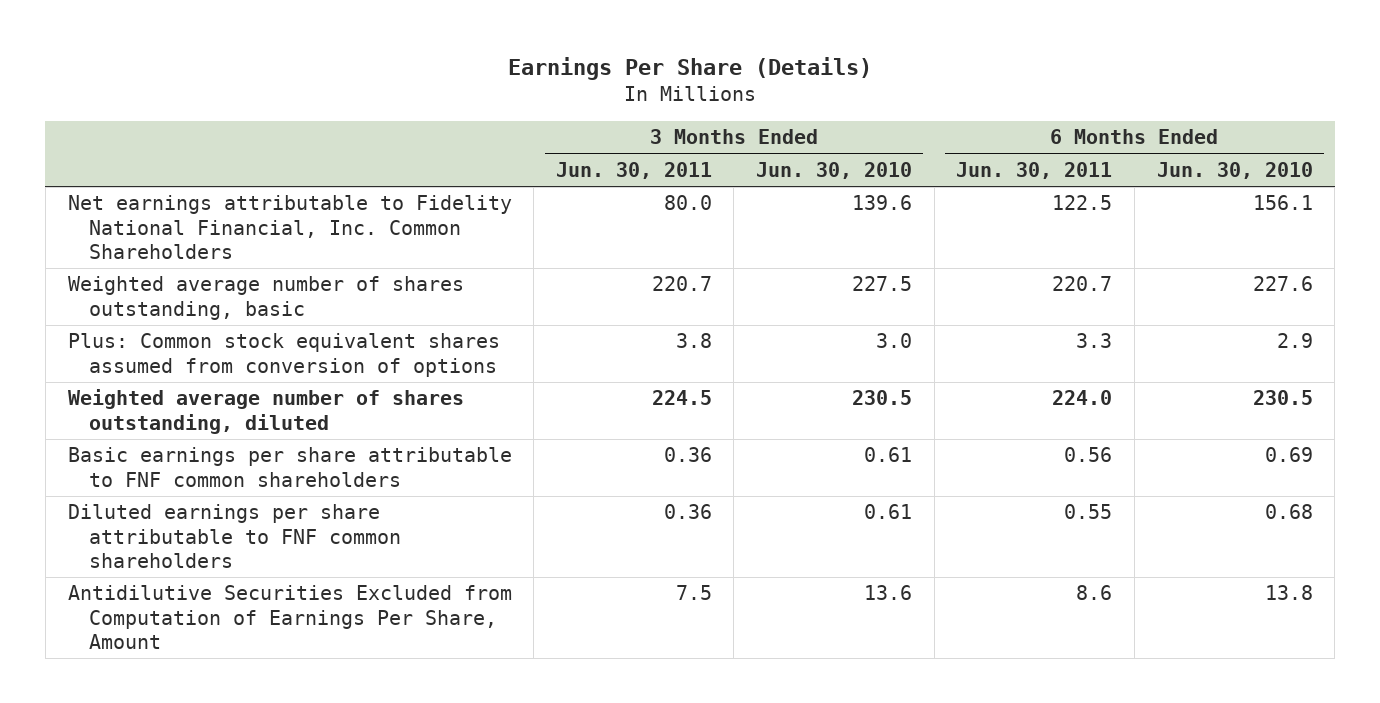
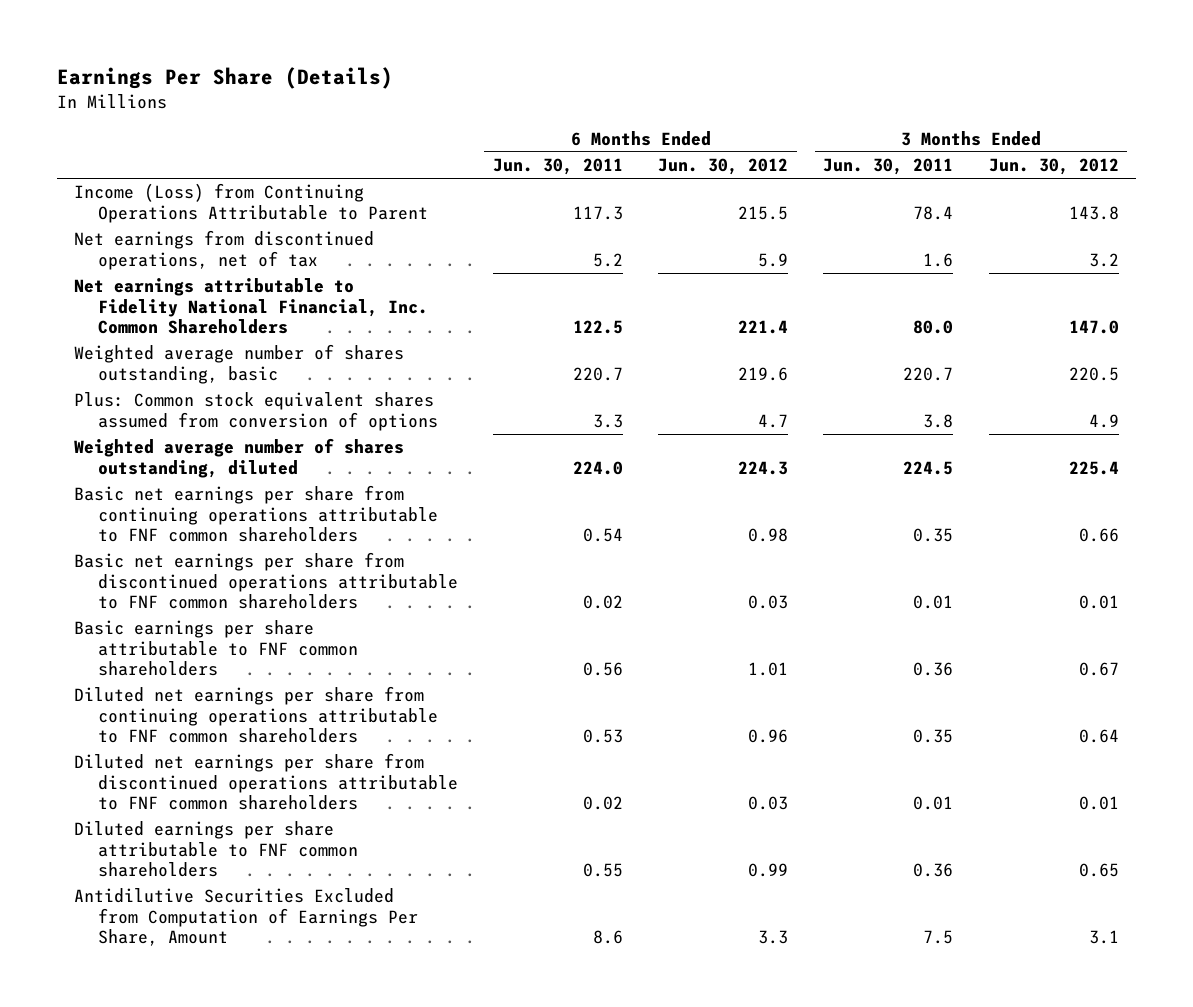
- | 3 Months Ended Jun. 30, 2011 | 3 Months Ended Jun. 30, 2010 | 6 Months Ended Jun. 30, 2011 | 6 Months Ended Jun. 30, 2010
+ | 6 Months Ended Jun. 30, 2011 | 6 Months Ended Jun. 30, 2012 | 3 Months Ended Jun. 30, 2011 | 3 Months Ended Jun. 30, 2012
+ Income (Loss) from Continuing Operations Attributable to Parent | 117.3 | 215.5 | 78.4 | 143.8
+ Net earnings from discontinued operations, net of tax | 5.2 | 5.9 | 1.6 | 3.2
+ Basic net earnings per share from continuing operations attributable to FNF common shareholders | 0.54 | 0.98 | 0.35 | 0.66
+ Basic net earnings per share from discontinued operations attributable to FNF common shareholders | 0.02 | 0.03 | 0.01 | 0.01
+ Diluted net earnings per share from continuing operations attributable to FNF common shareholders | 0.53 | 0.96 | 0.35 | 0.64
+ Diluted net earnings per share from discontinued operations attributable to FNF common shareholders | 0.02 | 0.03 | 0.01 | 0.01

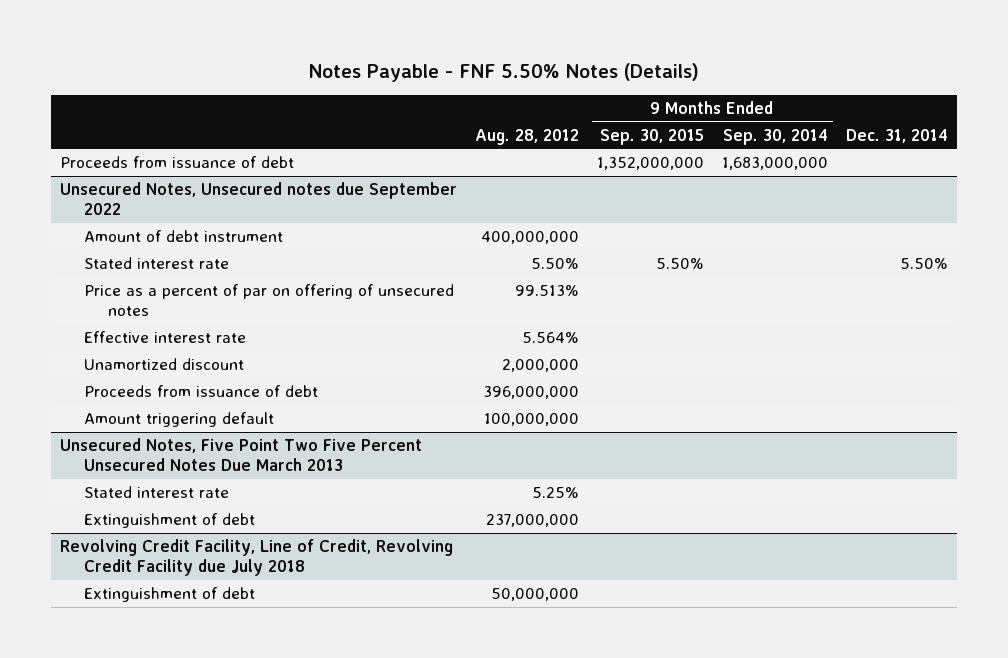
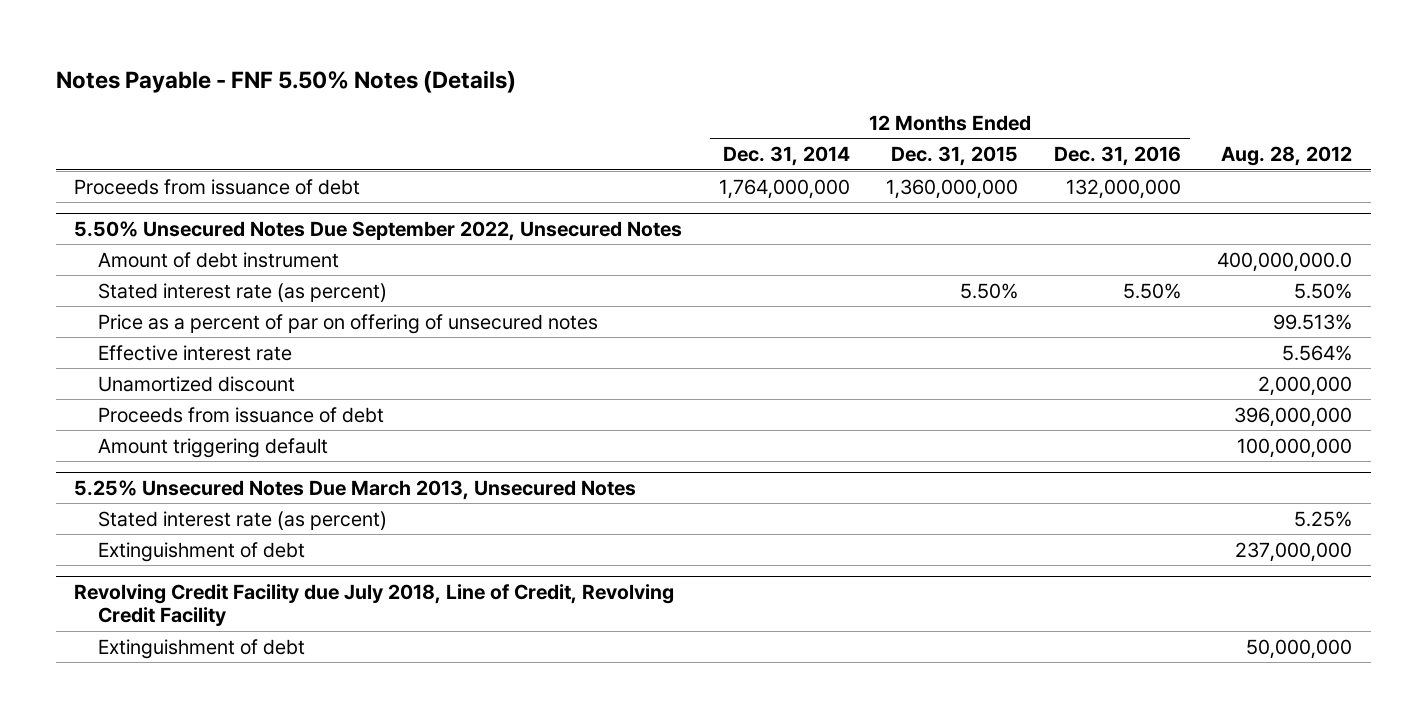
- | Aug. 28, 2012 | 9 Months Ended Sep. 30, 2015 | 9 Months Ended Sep. 30, 2014 | Dec. 31, 2014
+ | 12 Months Ended Dec. 31, 2014 | 12 Months Ended Dec. 31, 2015 | 12 Months Ended Dec. 31, 2016 | Aug. 28, 2012
- Unsecured Notes, Unsecured notes due September 2022
- Amount of debt instrument | 400,000,000 | | |
- Stated interest rate | 5.50% | 5.50% | | 5.50%
+ 5.50% Unsecured Notes Due September 2022, Unsecured Notes
+ Amount of debt instrument | | | | 400,000,000.0
+ Stated interest rate (as percent) | | 5.50% | 5.50% | 5.50%
- Unsecured Notes, Five Point Two Five Percent Unsecured Notes Due March 2013
- Stated interest rate | 5.25% | | |
+ 5.25% Unsecured Notes Due March 2013, Unsecured Notes
+ Stated interest rate (as percent) | | | | 5.25%
- Revolving Credit Facility, Line of Credit, Revolving Credit Facility due July 2018
+ Revolving Credit Facility due July 2018, Line of Credit, Revolving Credit Facility

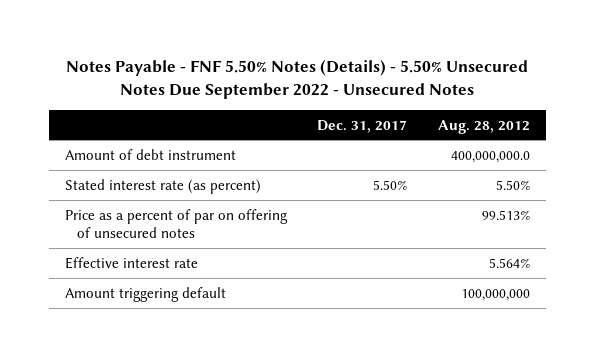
- Notes Payable - FNF 5.50% Notes (Details)
+ Notes Payable - FNF 5.50% Notes (Details) - 5.50% Unsecured Notes Due September 2022 - Unsecured Notes
- | 12 Months Ended Dec. 31, 2014 | 12 Months Ended Dec. 31, 2015 | 12 Months Ended Dec. 31, 2016 | Aug. 28, 2012
+ | Dec. 31, 2017 | Aug. 28, 2012
- Proceeds from issuance of debt | 1,764,000,000 | 1,360,000,000 | 132,000,000 |
- 5.50% Unsecured Notes Due September 2022, Unsecured Notes
- Unamortized discount | | | | 2,000,000
- Proceeds from issuance of debt | | | | 396,000,000
- 5.25% Unsecured Notes Due March 2013, Unsecured Notes
- Stated interest rate (as percent) | | | | 5.25%
- Extinguishment of debt | | | | 237,000,000
- Revolving Credit Facility due July 2018, Line of Credit, Revolving Credit Facility
- Extinguishment of debt | | | | 50,000,000

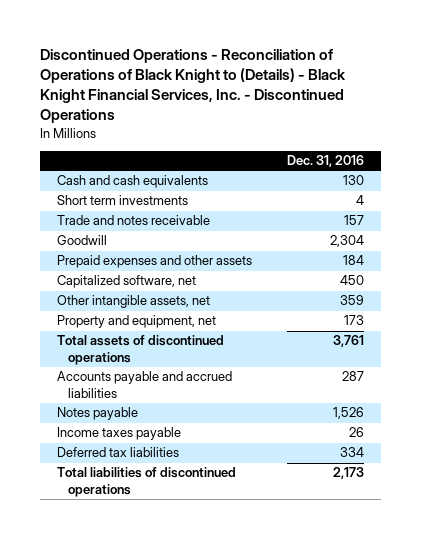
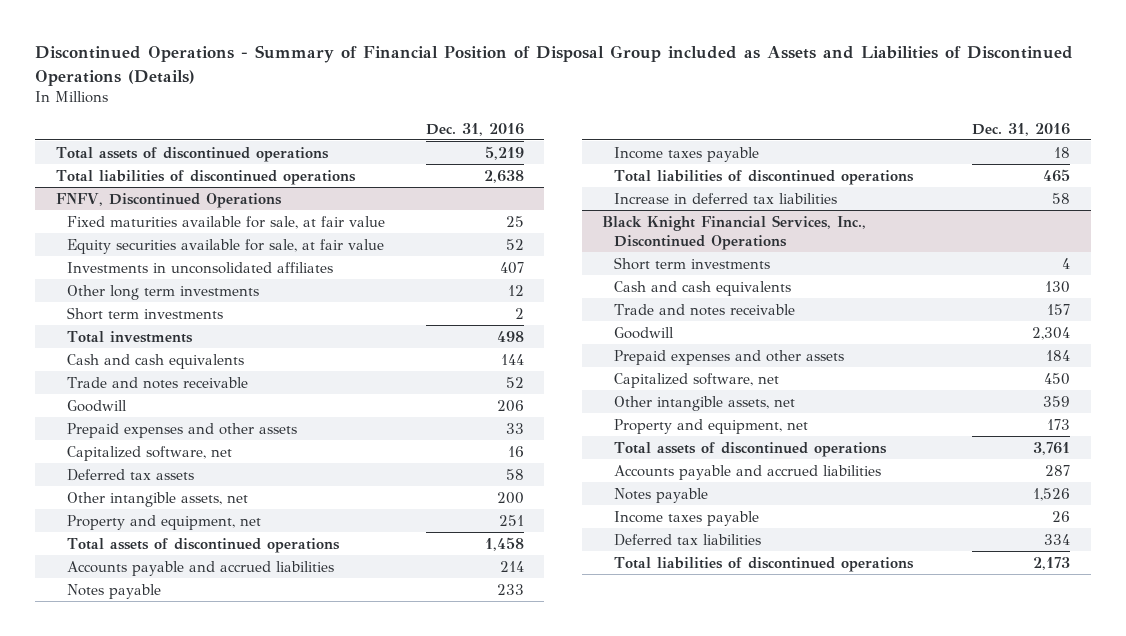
- Discontinued Operations - Reconciliation of Operations of Black Knight to (Details) - Black Knight Financial Services, Inc. - Discontinued Operations
+ Discontinued Operations - Summary of Financial Position of Disposal Group included as Assets and Liabilities of Discontinued Operations (Details)
- Cash and cash equivalents | 130
+ Total assets of discontinued operations | 5,219
+ Total liabilities of discontinued operations | 2,638
+ FNFV, Discontinued Operations
+ Fixed maturities available for sale, at fair value | 25
+ Equity securities available for sale, at fair value | 52
+ Investments in unconsolidated affiliates | 407
+ Other long term investments | 12
+ Short term investments | 2
+ Total investments | 498
+ Cash and cash equivalents | 144
+ Trade and notes receivable | 52
+ Goodwill | 206
+ Prepaid expenses and other assets | 33
+ Capitalized software, net | 16
+ Deferred tax assets | 58
+ Other intangible assets, net | 200
+ Property and equipment, net | 251
+ Total assets of discontinued operations | 1,458
+ Accounts payable and accrued liabilities | 214
+ Notes payable | 233
+ Income taxes payable | 18
+ Total liabilities of discontinued operations | 465
+ Increase in deferred tax liabilities | 58
+ Black Knight Financial Services, Inc., Discontinued Operations
+ Cash and cash equivalents | 130

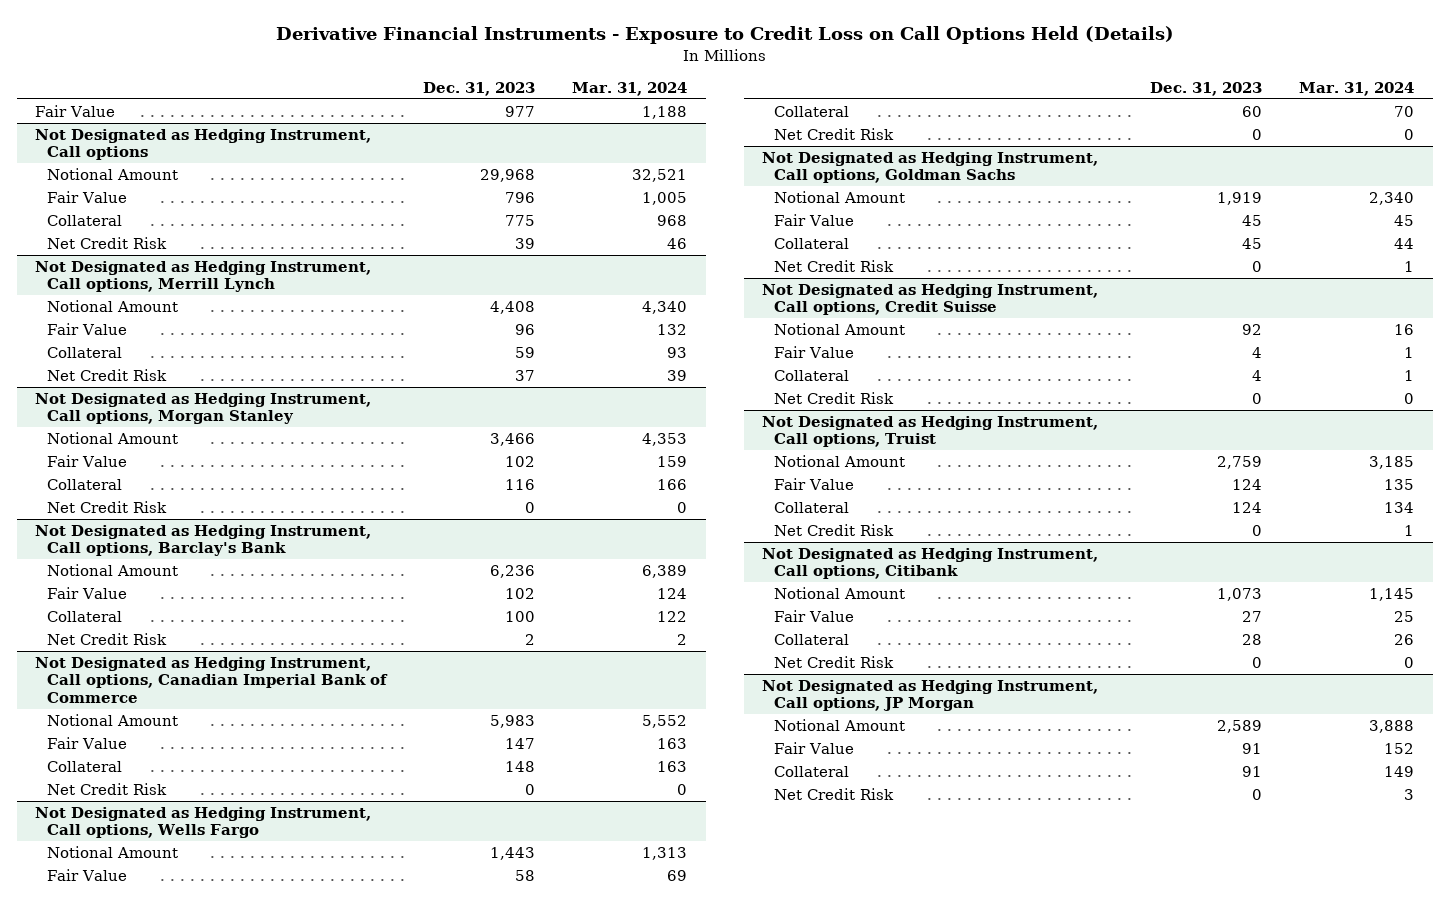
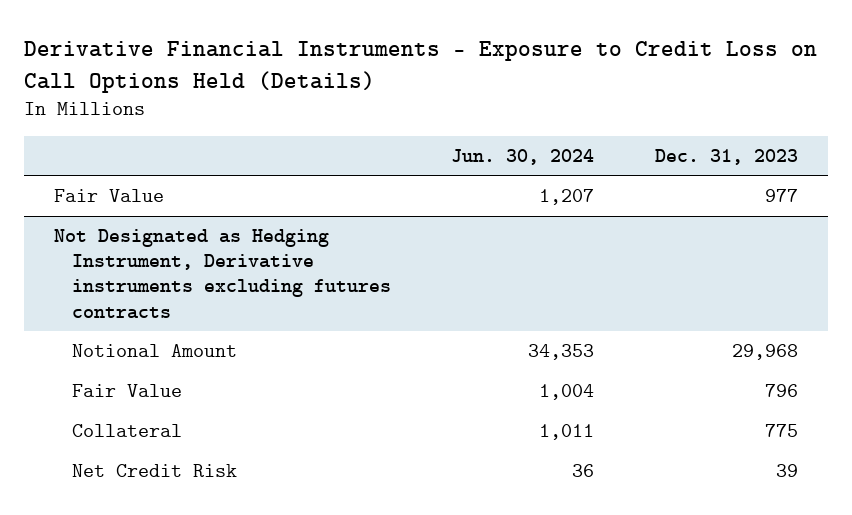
- | Dec. 31, 2023 | Mar. 31, 2024
+ | Jun. 30, 2024 | Dec. 31, 2023
- Not Designated as Hedging Instrument, Call options
+ Not Designated as Hedging Instrument, Derivative instruments excluding futures contracts
- Not Designated as Hedging Instrument, Call options, Merrill Lynch
- Notional Amount | 4,408 | 4,340
- Fair Value | 96 | 132
- Collateral | 59 | 93
- Net Credit Risk | 37 | 39
- Not Designated as Hedging Instrument, Call options, Morgan Stanley
- Notional Amount | 3,466 | 4,353
- Fair Value | 102 | 159
- Collateral | 116 | 166
- Net Credit Risk | 0 | 0
- Not Designated as Hedging Instrument, Call options, Barclay's Bank
- Notional Amount | 6,236 | 6,389
- Fair Value | 102 | 124
- Collateral | 100 | 122
- Net Credit Risk | 2 | 2
- Not Designated as Hedging Instrument, Call options, Canadian Imperial Bank of Commerce
- Notional Amount | 5,983 | 5,552
- Fair Value | 147 | 163
- Collateral | 148 | 163
- Net Credit Risk | 0 | 0
- Not Designated as Hedging Instrument, Call options, Wells Fargo
- Notional Amount | 1,443 | 1,313
- Fair Value | 58 | 69
- Collateral | 60 | 70
- Net Credit Risk | 0 | 0
- Not Designated as Hedging Instrument, Call options, Goldman Sachs
- Notional Amount | 1,919 | 2,340
- Fair Value | 45 | 45
- Collateral | 45 | 44
- Net Credit Risk | 0 | 1
- Not Designated as Hedging Instrument, Call options, Credit Suisse
- Notional Amount | 92 | 16
- Fair Value | 4 | 1
- Collateral | 4 | 1
- Net Credit Risk | 0 | 0
- Not Designated as Hedging Instrument, Call options, Truist
- Notional Amount | 2,759 | 3,185
- Fair Value | 124 | 135
- Collateral | 124 | 134
- Net Credit Risk | 0 | 1
- Not Designated as Hedging Instrument, Call options, Citibank
- Notional Amount | 1,073 | 1,145
- Fair Value | 27 | 25
- Collateral | 28 | 26
- Net Credit Risk | 0 | 0
- Not Designated as Hedging Instrument, Call options, JP Morgan
- Notional Amount | 2,589 | 3,888
- Fair Value | 91 | 152
- Collateral | 91 | 149
- Net Credit Risk | 0 | 3

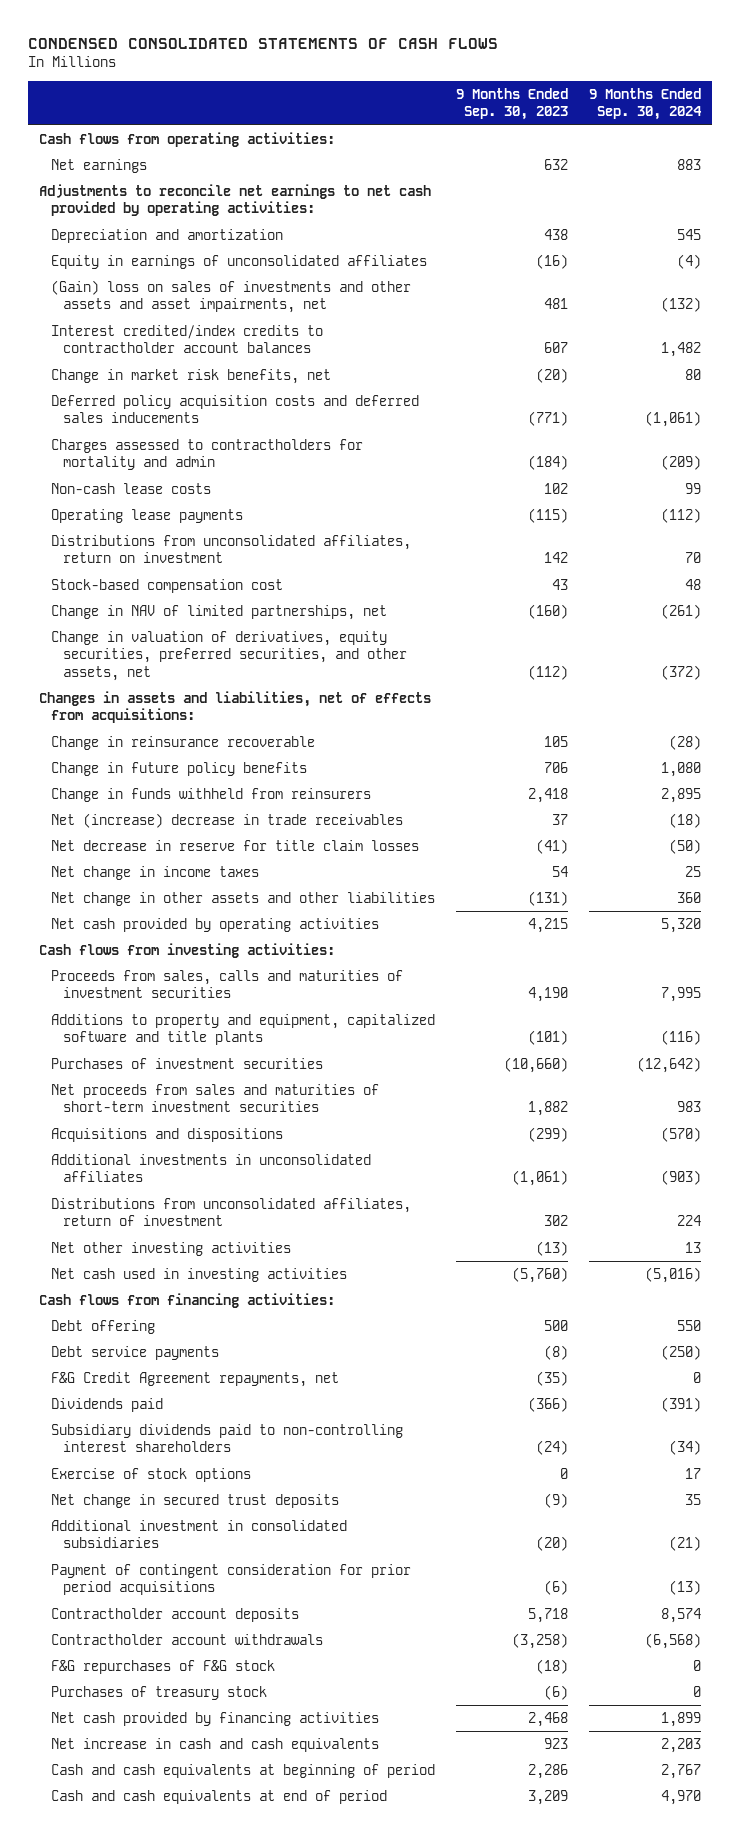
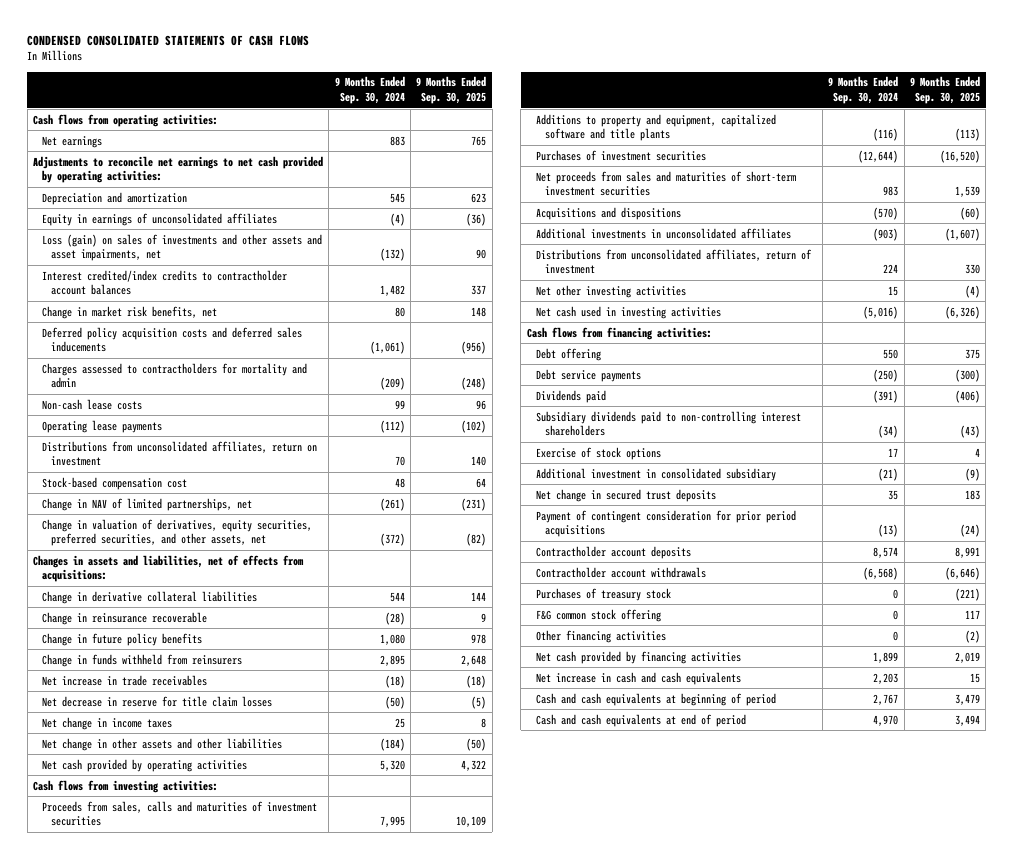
- | 9 Months Ended Sep. 30, 2023 | 9 Months Ended Sep. 30, 2024
+ | 9 Months Ended Sep. 30, 2024 | 9 Months Ended Sep. 30, 2025
- (Gain) loss on sales of investments and other assets and asset impairments, net | 481 | (132)
+ Loss (gain) on sales of investments and other assets and asset impairments, net | (132) | 90
+ Change in derivative collateral liabilities | 544 | 144
- Net (increase) decrease in trade receivables | 37 | (18)
+ Net increase in trade receivables | (18) | (18)
- Net change in other assets and other liabilities | (131) | 360
+ Net change in other assets and other liabilities | (184) | (50)
- Purchases of investment securities | (10,660) | (12,642)
+ Purchases of investment securities | (12,644) | (16,520)
- Net other investing activities | (13) | 13
+ Net other investing activities | 15 | (4)
- F&G Credit Agreement repayments, net | (35) | 0
+ Additional investment in consolidated subsidiary | (21) | (9)
- Additional investment in consolidated subsidiaries | (20) | (21)
- F&G repurchases of F&G stock | (18) | 0
+ F&G common stock offering | 0 | 117
+ Other financing activities | 0 | (2)

